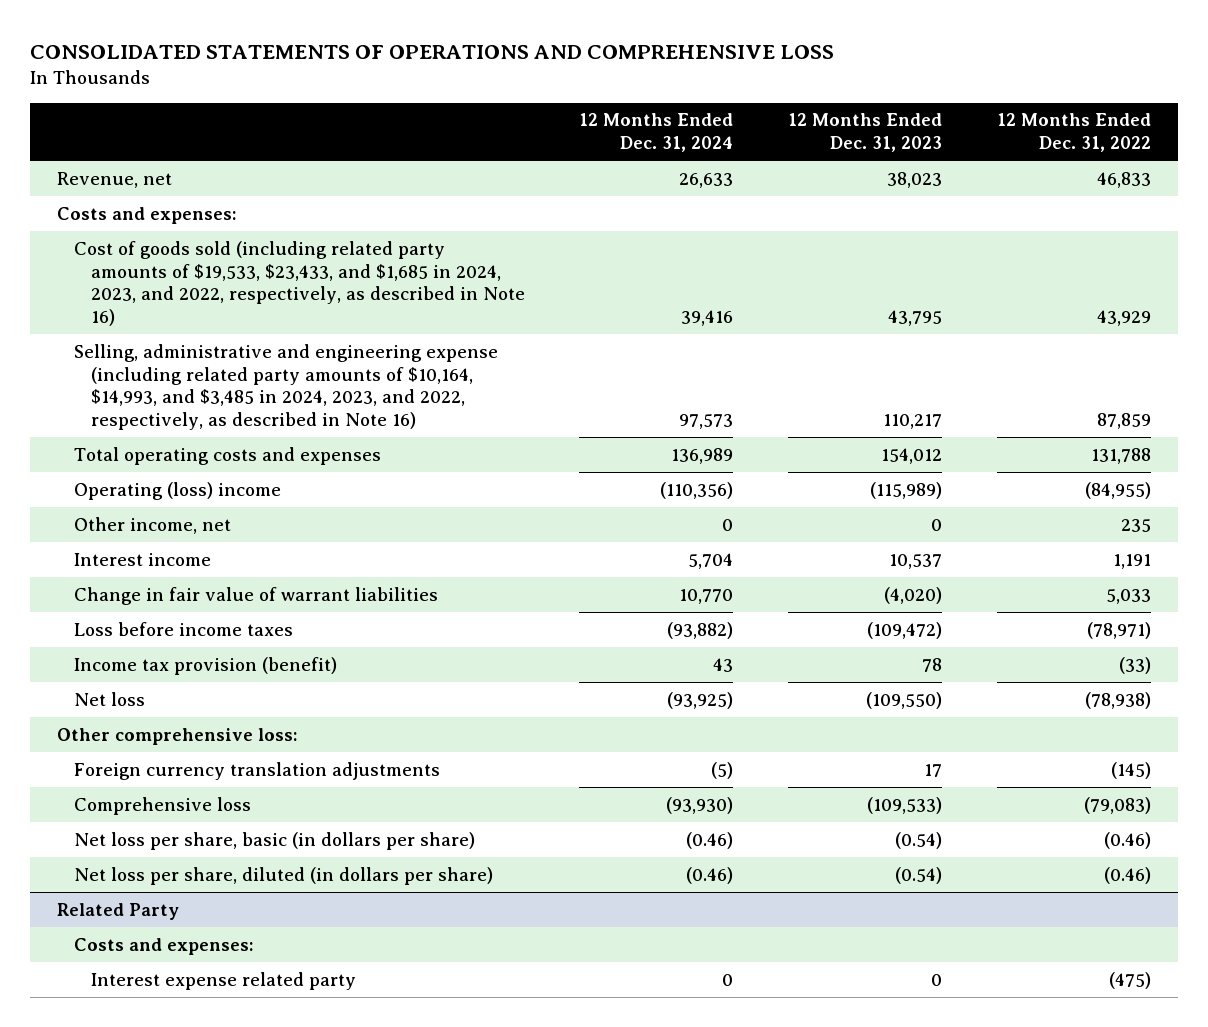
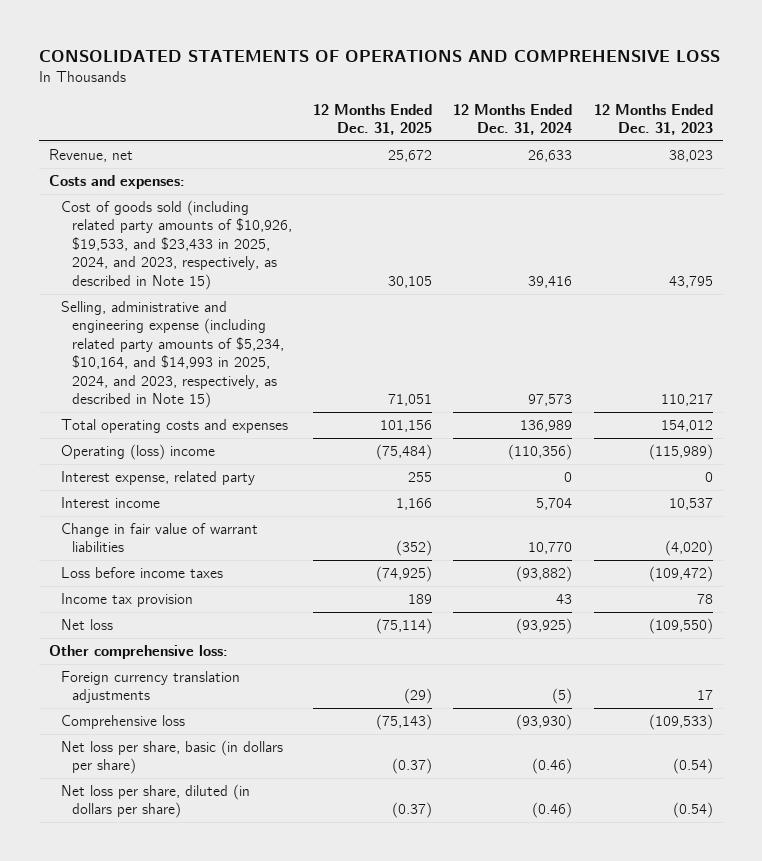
- | 12 Months Ended Dec. 31, 2024 | 12 Months Ended Dec. 31, 2023 | 12 Months Ended Dec. 31, 2022
+ | 12 Months Ended Dec. 31, 2025 | 12 Months Ended Dec. 31, 2024 | 12 Months Ended Dec. 31, 2023
- Cost of goods sold (including related party amounts of $19,533, $23,433, and $1,685 in 2024, 2023, and 2022, respectively, as described in Note 16) | 39,416 | 43,795 | 43,929
- Selling, administrative and engineering expense (including related party amounts of $10,164, $14,993, and $3,485 in 2024, 2023, and 2022, respectively, as described in Note 16) | 97,573 | 110,217 | 87,859
+ Cost of goods sold (including related party amounts of $10,926, $19,533, and $23,433 in 2025, 2024, and 2023, respectively, as described in Note 15) | 30,105 | 39,416 | 43,795
+ Selling, administrative and engineering expense (including related party amounts of $5,234, $10,164, and $14,993 in 2025, 2024, and 2023, respectively, as described in Note 15) | 71,051 | 97,573 | 110,217
- Other income, net | 0 | 0 | 235
+ Interest expense, related party | 255 | 0 | 0
- Income tax provision (benefit) | 43 | 78 | (33)
+ Income tax provision | 189 | 43 | 78
- Related Party
- Costs and expenses:
- Interest expense related party | 0 | 0 | (475)

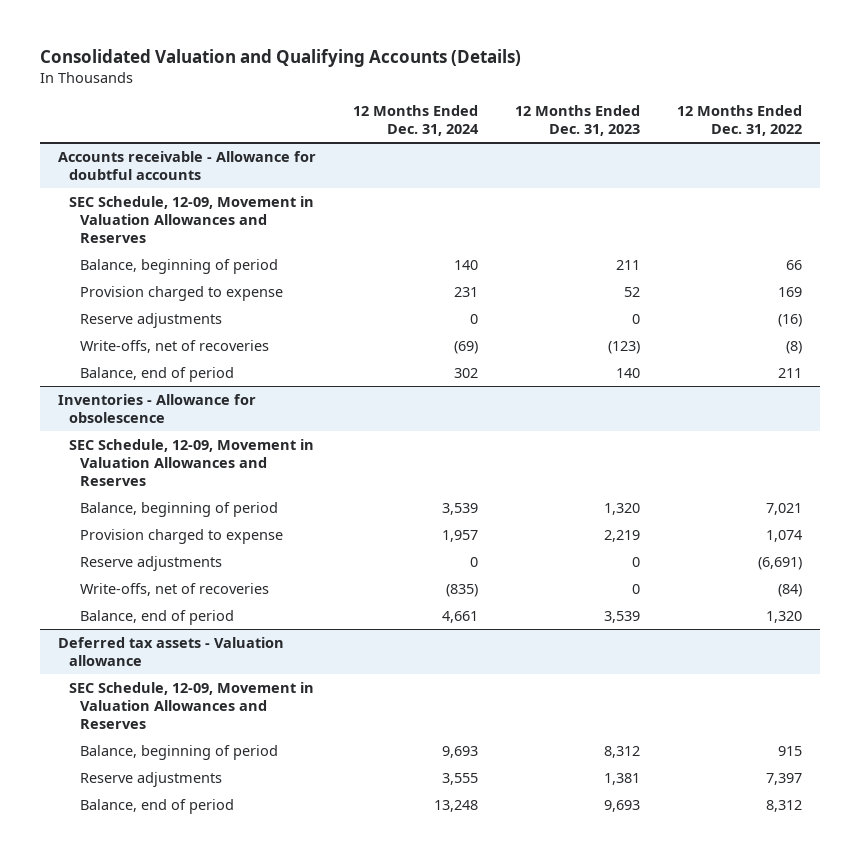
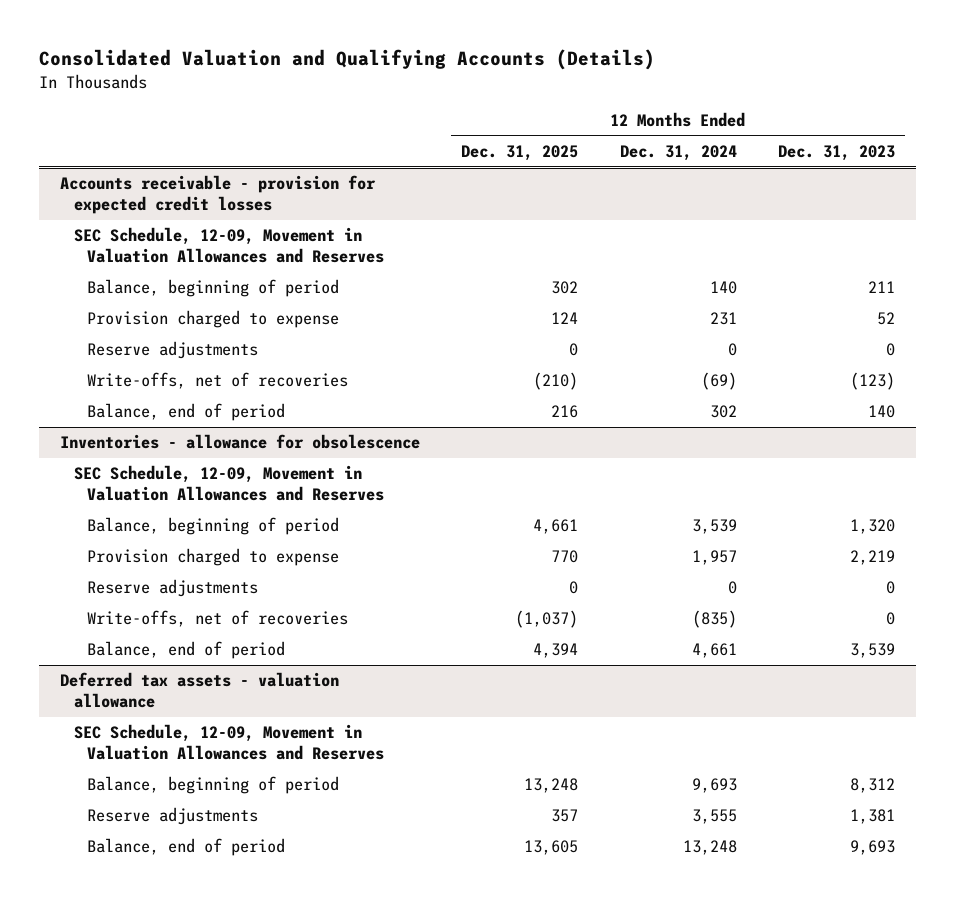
- | 12 Months Ended Dec. 31, 2024 | 12 Months Ended Dec. 31, 2023 | 12 Months Ended Dec. 31, 2022
+ | 12 Months Ended Dec. 31, 2025 | 12 Months Ended Dec. 31, 2024 | 12 Months Ended Dec. 31, 2023
- Accounts receivable - Allowance for doubtful accounts
+ Accounts receivable - provision for expected credit losses
- Inventories - Allowance for obsolescence
+ Inventories - allowance for obsolescence
- Deferred tax assets - Valuation allowance
+ Deferred tax assets - valuation allowance

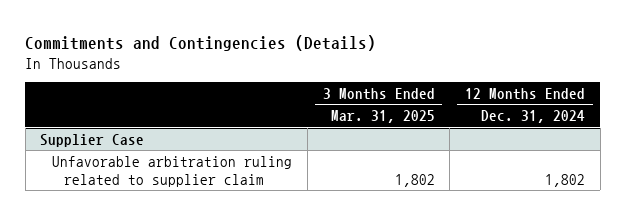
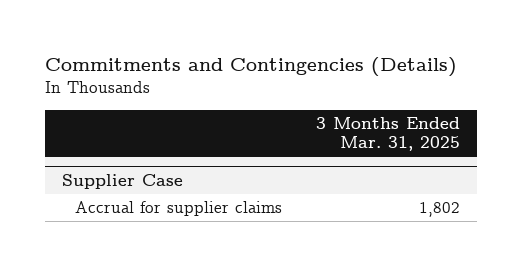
- | 3 Months Ended Mar. 31, 2025 | 12 Months Ended Dec. 31, 2024
+ | 3 Months Ended Mar. 31, 2025
@ Supplier Case
- Unfavorable arbitration ruling related to supplier claim | 1,802 | 1,802
+ Accrual for supplier claims | 1,802

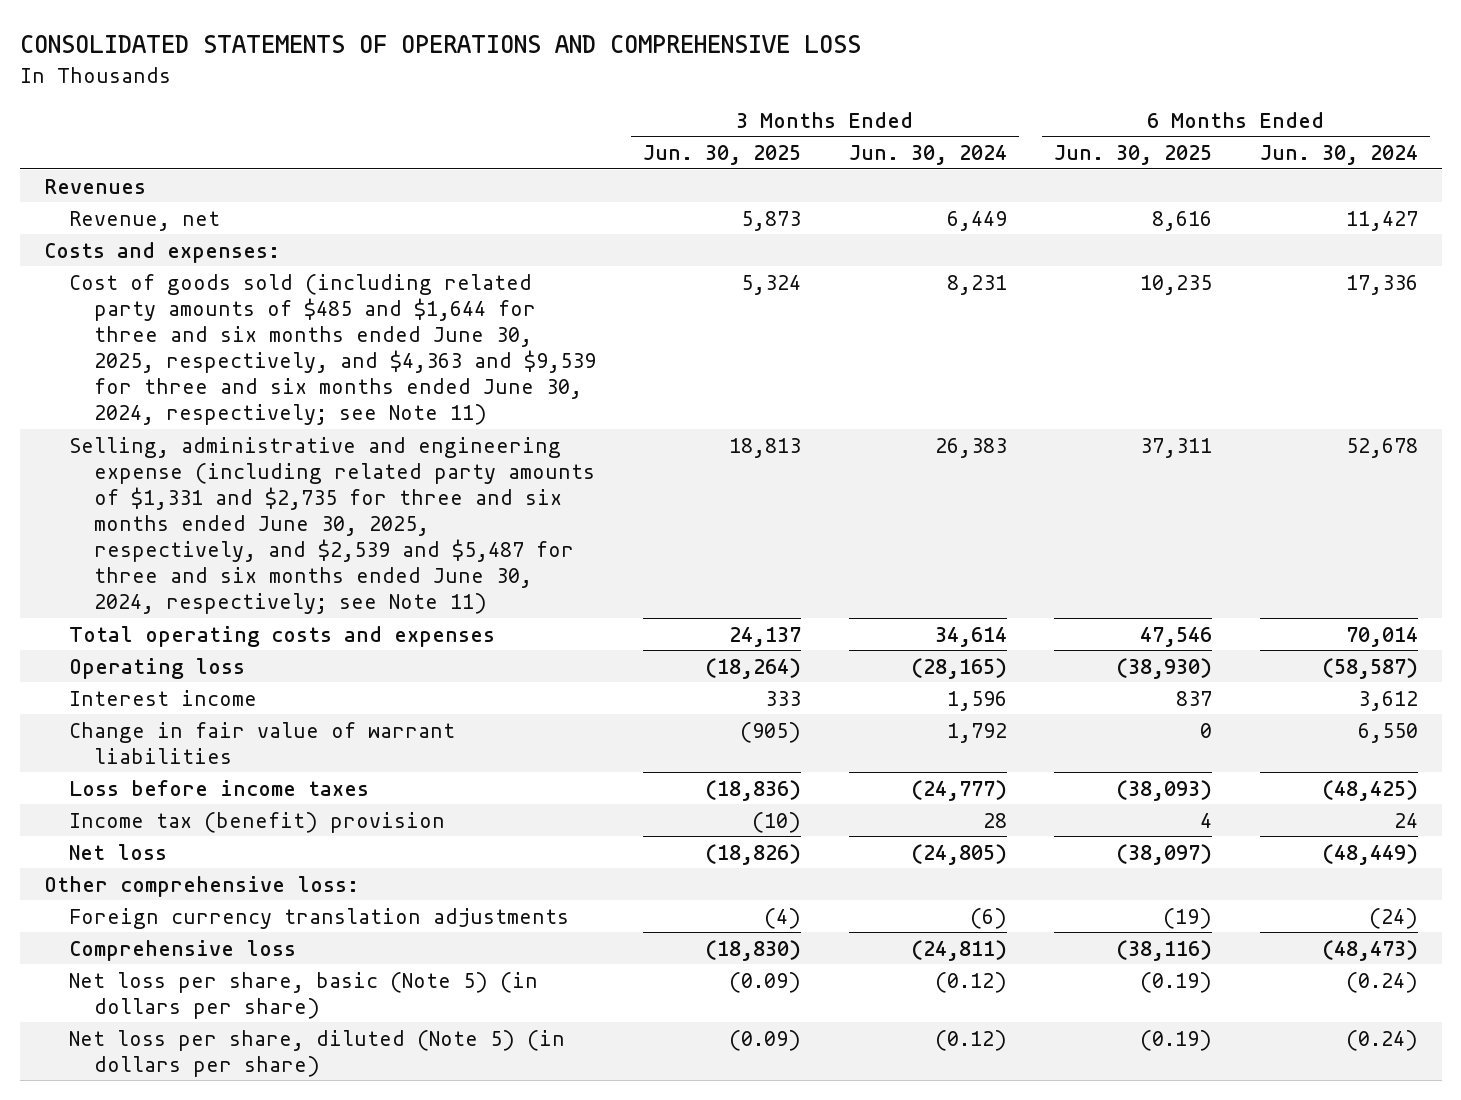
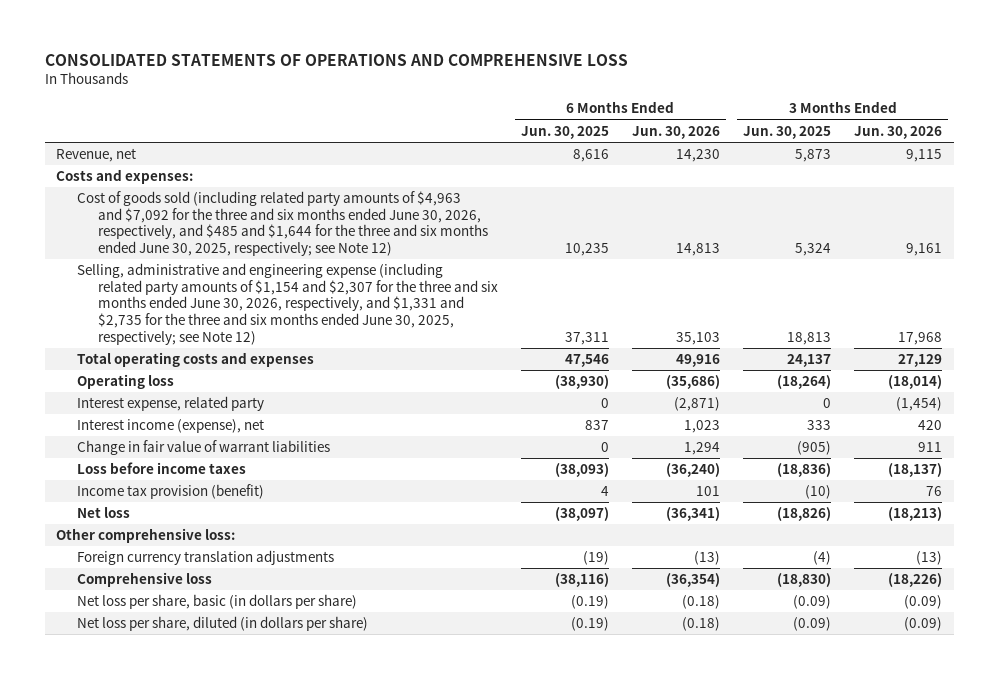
- | 3 Months Ended Jun. 30, 2025 | 3 Months Ended Jun. 30, 2024 | 6 Months Ended Jun. 30, 2025 | 6 Months Ended Jun. 30, 2024
+ | 6 Months Ended Jun. 30, 2025 | 6 Months Ended Jun. 30, 2026 | 3 Months Ended Jun. 30, 2025 | 3 Months Ended Jun. 30, 2026
- Revenues
- Cost of goods sold (including related party amounts of $485 and $1,644 for three and six months ended June 30, 2025, respectively, and $4,363 and $9,539 for three and six months ended June 30, 2024, respectively; see Note 11) | 5,324 | 8,231 | 10,235 | 17,336
- Selling, administrative and engineering expense (including related party amounts of $1,331 and $2,735 for three and six months ended June 30, 2025, respectively, and $2,539 and $5,487 for three and six months ended June 30, 2024, respectively; see Note 11) | 18,813 | 26,383 | 37,311 | 52,678
+ Cost of goods sold (including related party amounts of $4,963 and $7,092 for the three and six months ended June 30, 2026, respectively, and $485 and $1,644 for the three and six months ended June 30, 2025, respectively; see Note 12) | 10,235 | 14,813 | 5,324 | 9,161
+ Selling, administrative and engineering expense (including related party amounts of $1,154 and $2,307 for the three and six months ended June 30, 2026, respectively, and $1,331 and $2,735 for the three and six months ended June 30, 2025, respectively; see Note 12) | 37,311 | 35,103 | 18,813 | 17,968
- Interest income | 333 | 1,596 | 837 | 3,612
+ Interest expense, related party | 0 | (2,871) | 0 | (1,454)
+ Interest income (expense), net | 837 | 1,023 | 333 | 420
- Income tax (benefit) provision | (10) | 28 | 4 | 24
+ Income tax provision (benefit) | 4 | 101 | (10) | 76
- Net loss per share, basic (Note 5) (in dollars per share) | (0.09) | (0.12) | (0.19) | (0.24)
- Net loss per share, diluted (Note 5) (in dollars per share) | (0.09) | (0.12) | (0.19) | (0.24)
+ Net loss per share, basic (in dollars per share) | (0.19) | (0.18) | (0.09) | (0.09)
+ Net loss per share, diluted (in dollars per share) | (0.19) | (0.18) | (0.09) | (0.09)

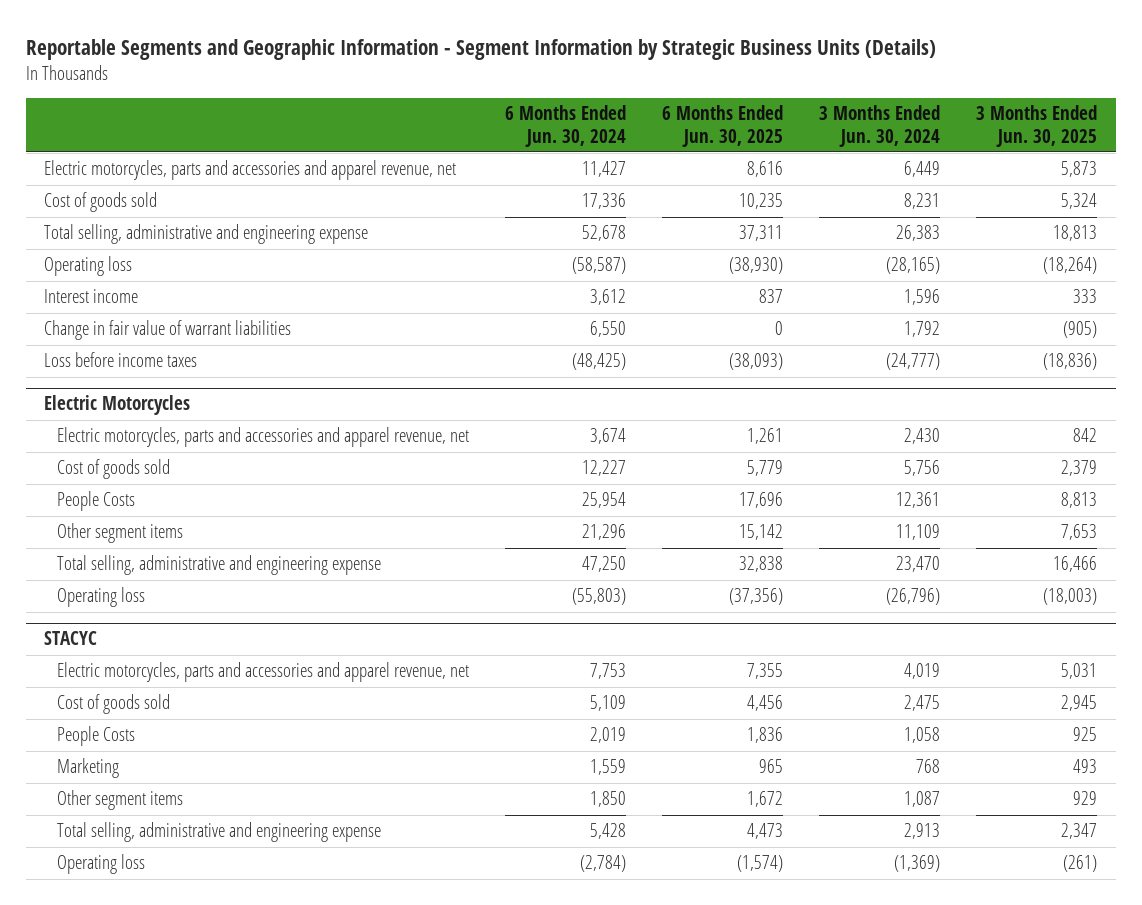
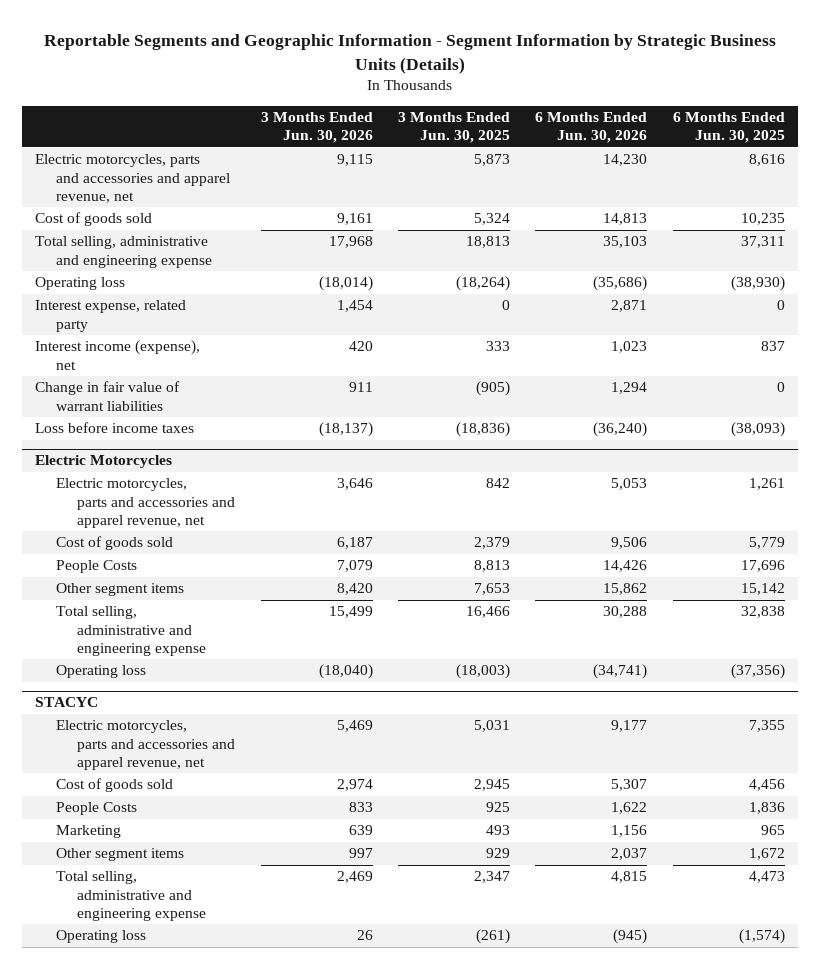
- | 6 Months Ended Jun. 30, 2024 | 6 Months Ended Jun. 30, 2025 | 3 Months Ended Jun. 30, 2024 | 3 Months Ended Jun. 30, 2025
+ | 3 Months Ended Jun. 30, 2026 | 3 Months Ended Jun. 30, 2025 | 6 Months Ended Jun. 30, 2026 | 6 Months Ended Jun. 30, 2025
- Interest income | 3,612 | 837 | 1,596 | 333
+ Interest expense, related party | 1,454 | 0 | 2,871 | 0
+ Interest income (expense), net | 420 | 333 | 1,023 | 837

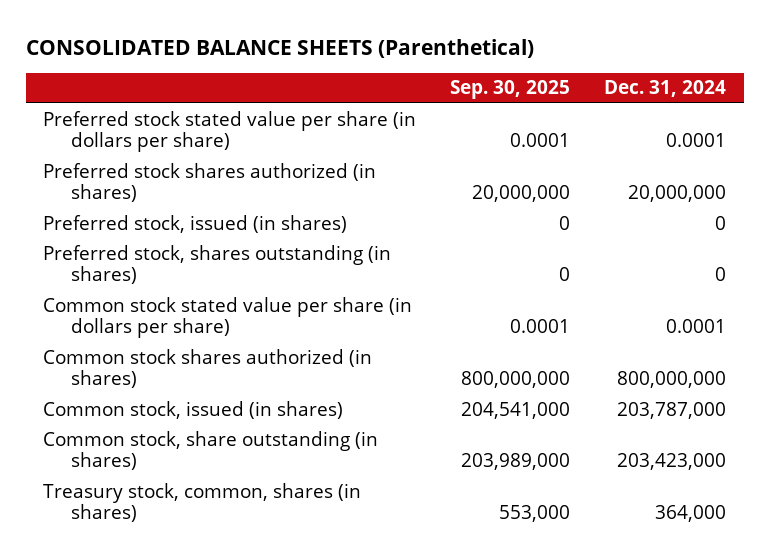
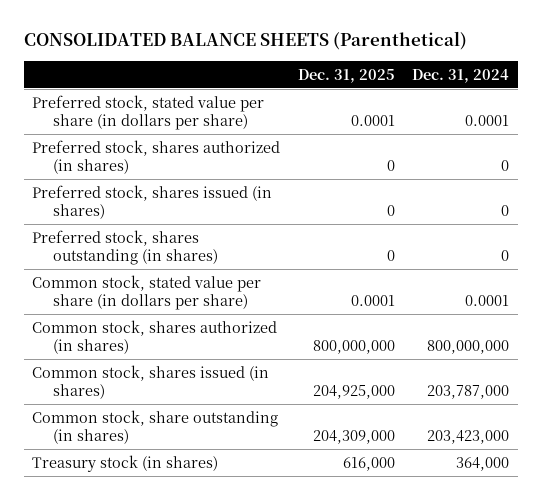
- | Sep. 30, 2025 | Dec. 31, 2024
+ | Dec. 31, 2025 | Dec. 31, 2024
- Preferred stock stated value per share (in dollars per share) | 0.0001 | 0.0001
- Preferred stock shares authorized (in shares) | 20,000,000 | 20,000,000
- Preferred stock, issued (in shares) | 0 | 0
+ Preferred stock, stated value per share (in dollars per share) | 0.0001 | 0.0001
+ Preferred stock, shares authorized (in shares) | 0 | 0
+ Preferred stock, shares issued (in shares) | 0 | 0
- Common stock stated value per share (in dollars per share) | 0.0001 | 0.0001
- Common stock shares authorized (in shares) | 800,000,000 | 800,000,000
- Common stock, issued (in shares) | 204,541,000 | 203,787,000
+ Common stock, stated value per share (in dollars per share) | 0.0001 | 0.0001
+ Common stock, shares authorized (in shares) | 800,000,000 | 800,000,000
+ Common stock, shares issued (in shares) | 204,925,000 | 203,787,000
- Treasury stock, common, shares (in shares) | 553,000 | 364,000
+ Treasury stock (in shares) | 616,000 | 364,000

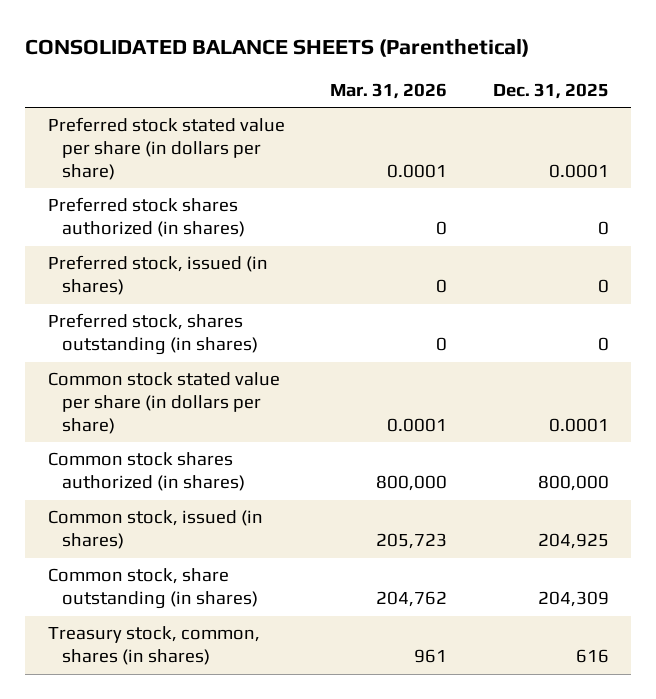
- | Dec. 31, 2025 | Dec. 31, 2024
+ | Mar. 31, 2026 | Dec. 31, 2025
- Preferred stock, stated value per share (in dollars per share) | 0.0001 | 0.0001
- Preferred stock, shares authorized (in shares) | 0 | 0
- Preferred stock, shares issued (in shares) | 0 | 0
+ Preferred stock stated value per share (in dollars per share) | 0.0001 | 0.0001
+ Preferred stock shares authorized (in shares) | 0 | 0
+ Preferred stock, issued (in shares) | 0 | 0
- Common stock, stated value per share (in dollars per share) | 0.0001 | 0.0001
- Common stock, shares authorized (in shares) | 800,000,000 | 800,000,000
- Common stock, shares issued (in shares) | 204,925,000 | 203,787,000
- Common stock, share outstanding (in shares) | 204,309,000 | 203,423,000
- Treasury stock (in shares) | 616,000 | 364,000
+ Common stock stated value per share (in dollars per share) | 0.0001 | 0.0001
+ Common stock shares authorized (in shares) | 800,000 | 800,000
+ Common stock, issued (in shares) | 205,723 | 204,925
+ Common stock, share outstanding (in shares) | 204,762 | 204,309
+ Treasury stock, common, shares (in shares) | 961 | 616

